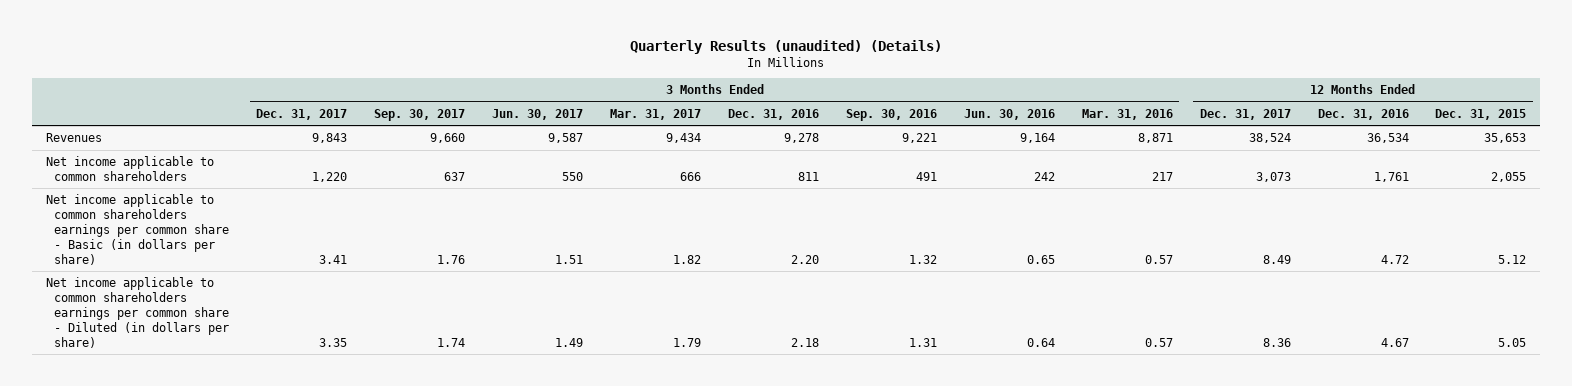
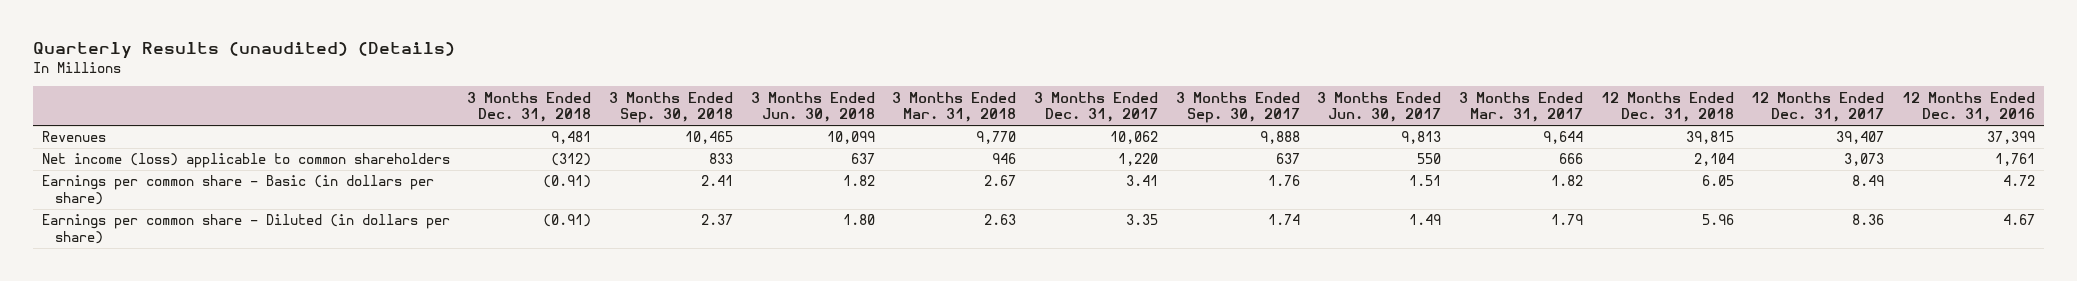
- | 3 Months Ended Dec. 31, 2017 | 3 Months Ended Sep. 30, 2017 | 3 Months Ended Jun. 30, 2017 | 3 Months Ended Mar. 31, 2017 | 3 Months Ended Dec. 31, 2016 | 3 Months Ended Sep. 30, 2016 | 3 Months Ended Jun. 30, 2016 | 3 Months Ended Mar. 31, 2016 | 12 Months Ended Dec. 31, 2017 | 12 Months Ended Dec. 31, 2016 | 12 Months Ended Dec. 31, 2015
+ | 3 Months Ended Dec. 31, 2018 | 3 Months Ended Sep. 30, 2018 | 3 Months Ended Jun. 30, 2018 | 3 Months Ended Mar. 31, 2018 | 3 Months Ended Dec. 31, 2017 | 3 Months Ended Sep. 30, 2017 | 3 Months Ended Jun. 30, 2017 | 3 Months Ended Mar. 31, 2017 | 12 Months Ended Dec. 31, 2018 | 12 Months Ended Dec. 31, 2017 | 12 Months Ended Dec. 31, 2016
- Revenues | 9,843 | 9,660 | 9,587 | 9,434 | 9,278 | 9,221 | 9,164 | 8,871 | 38,524 | 36,534 | 35,653
- Net income applicable to common shareholders | 1,220 | 637 | 550 | 666 | 811 | 491 | 242 | 217 | 3,073 | 1,761 | 2,055
- Net income applicable to common shareholders earnings per common share - Basic (in dollars per share) | 3.41 | 1.76 | 1.51 | 1.82 | 2.20 | 1.32 | 0.65 | 0.57 | 8.49 | 4.72 | 5.12
- Net income applicable to common shareholders earnings per common share - Diluted (in dollars per share) | 3.35 | 1.74 | 1.49 | 1.79 | 2.18 | 1.31 | 0.64 | 0.57 | 8.36 | 4.67 | 5.05
+ Revenues | 9,481 | 10,465 | 10,099 | 9,770 | 10,062 | 9,888 | 9,813 | 9,644 | 39,815 | 39,407 | 37,399
+ Net income (loss) applicable to common shareholders | (312) | 833 | 637 | 946 | 1,220 | 637 | 550 | 666 | 2,104 | 3,073 | 1,761
+ Earnings per common share - Basic (in dollars per share) | (0.91) | 2.41 | 1.82 | 2.67 | 3.41 | 1.76 | 1.51 | 1.82 | 6.05 | 8.49 | 4.72
+ Earnings per common share - Diluted (in dollars per share) | (0.91) | 2.37 | 1.80 | 2.63 | 3.35 | 1.74 | 1.49 | 1.79 | 5.96 | 8.36 | 4.67

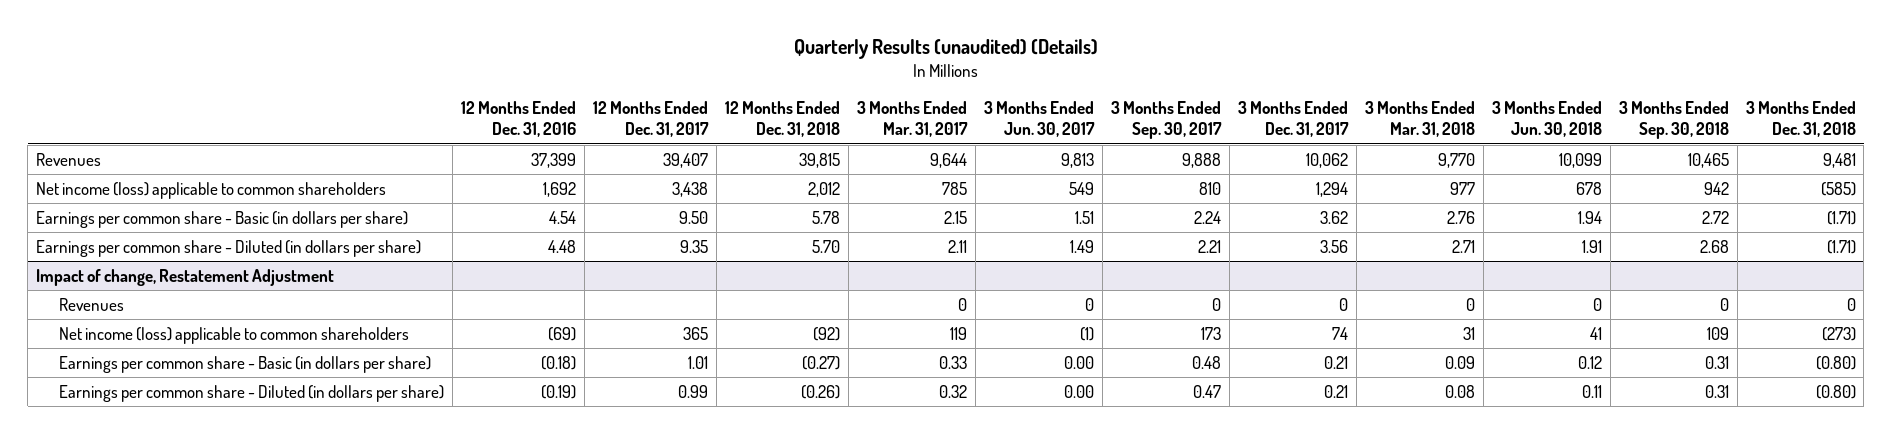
- | 3 Months Ended Dec. 31, 2018 | 3 Months Ended Sep. 30, 2018 | 3 Months Ended Jun. 30, 2018 | 3 Months Ended Mar. 31, 2018 | 3 Months Ended Dec. 31, 2017 | 3 Months Ended Sep. 30, 2017 | 3 Months Ended Jun. 30, 2017 | 3 Months Ended Mar. 31, 2017 | 12 Months Ended Dec. 31, 2018 | 12 Months Ended Dec. 31, 2017 | 12 Months Ended Dec. 31, 2016
+ | 12 Months Ended Dec. 31, 2016 | 12 Months Ended Dec. 31, 2017 | 12 Months Ended Dec. 31, 2018 | 3 Months Ended Mar. 31, 2017 | 3 Months Ended Jun. 30, 2017 | 3 Months Ended Sep. 30, 2017 | 3 Months Ended Dec. 31, 2017 | 3 Months Ended Mar. 31, 2018 | 3 Months Ended Jun. 30, 2018 | 3 Months Ended Sep. 30, 2018 | 3 Months Ended Dec. 31, 2018
- Net income (loss) applicable to common shareholders | (312) | 833 | 637 | 946 | 1,220 | 637 | 550 | 666 | 2,104 | 3,073 | 1,761
- Earnings per common share - Basic (in dollars per share) | (0.91) | 2.41 | 1.82 | 2.67 | 3.41 | 1.76 | 1.51 | 1.82 | 6.05 | 8.49 | 4.72
- Earnings per common share - Diluted (in dollars per share) | (0.91) | 2.37 | 1.80 | 2.63 | 3.35 | 1.74 | 1.49 | 1.79 | 5.96 | 8.36 | 4.67
+ Net income (loss) applicable to common shareholders | 1,692 | 3,438 | 2,012 | 785 | 549 | 810 | 1,294 | 977 | 678 | 942 | (585)
+ Earnings per common share - Basic (in dollars per share) | 4.54 | 9.50 | 5.78 | 2.15 | 1.51 | 2.24 | 3.62 | 2.76 | 1.94 | 2.72 | (1.71)
+ Earnings per common share - Diluted (in dollars per share) | 4.48 | 9.35 | 5.70 | 2.11 | 1.49 | 2.21 | 3.56 | 2.71 | 1.91 | 2.68 | (1.71)
+ Impact of change, Restatement Adjustment
+ Revenues | | | | 0 | 0 | 0 | 0 | 0 | 0 | 0 | 0
+ Net income (loss) applicable to common shareholders | (69) | 365 | (92) | 119 | (1) | 173 | 74 | 31 | 41 | 109 | (273)
+ Earnings per common share - Basic (in dollars per share) | (0.18) | 1.01 | (0.27) | 0.33 | 0.00 | 0.48 | 0.21 | 0.09 | 0.12 | 0.31 | (0.80)
+ Earnings per common share - Diluted (in dollars per share) | (0.19) | 0.99 | (0.26) | 0.32 | 0.00 | 0.47 | 0.21 | 0.08 | 0.11 | 0.31 | (0.80)

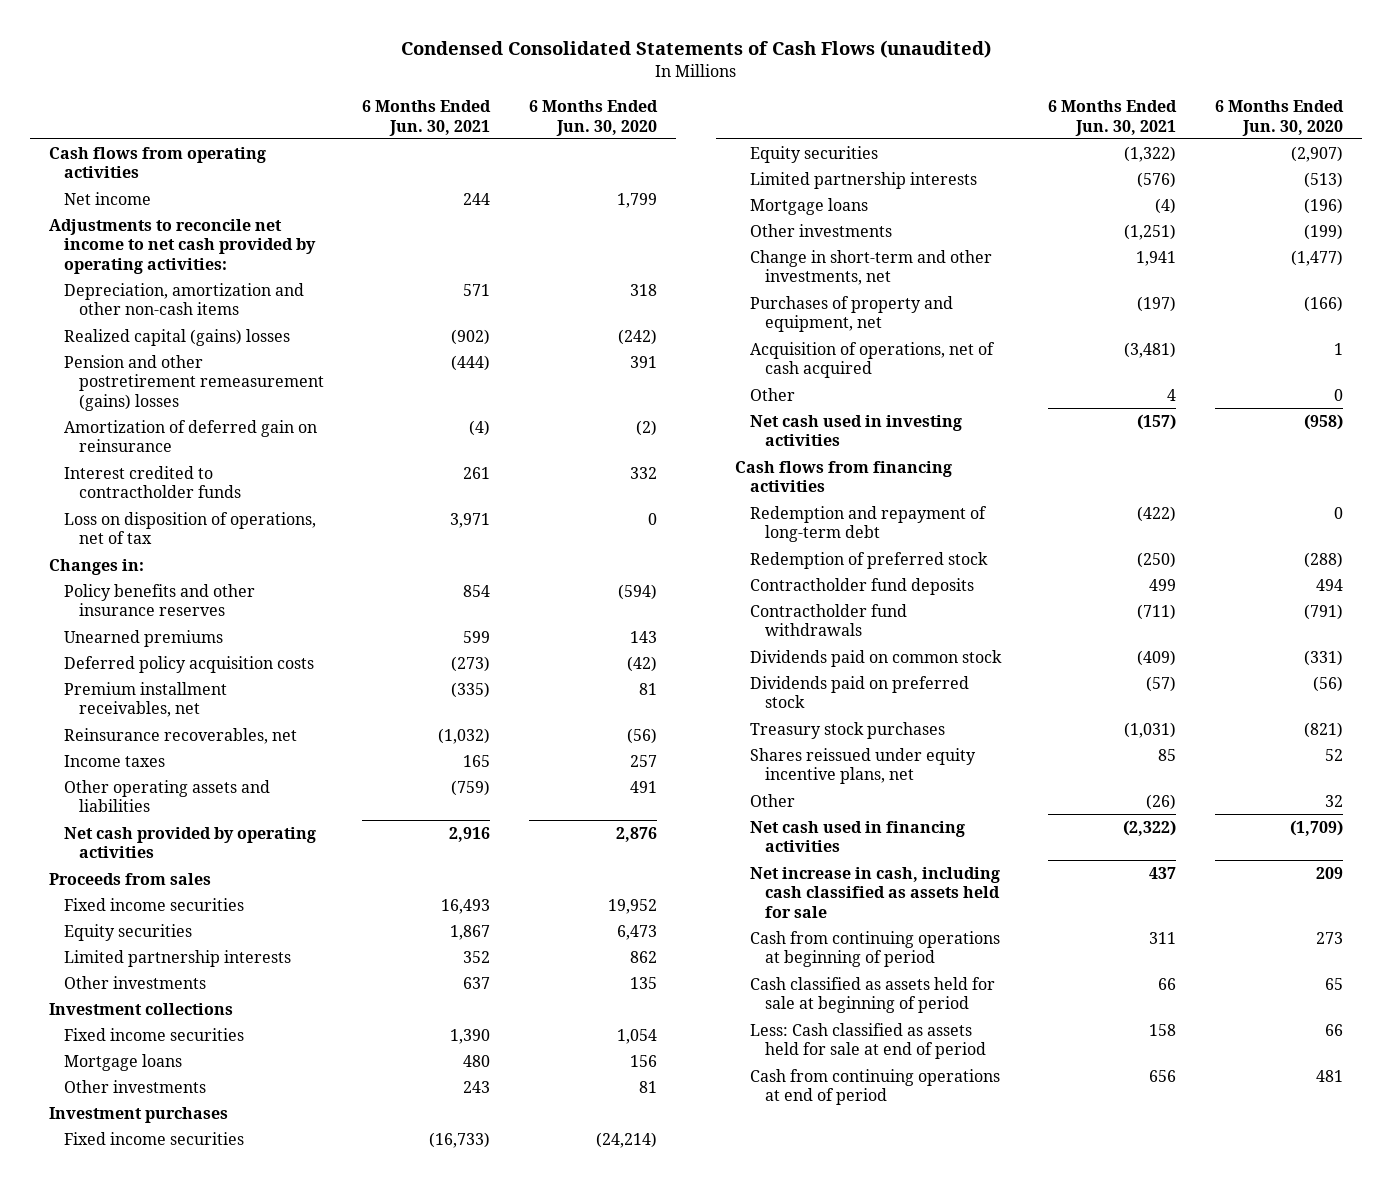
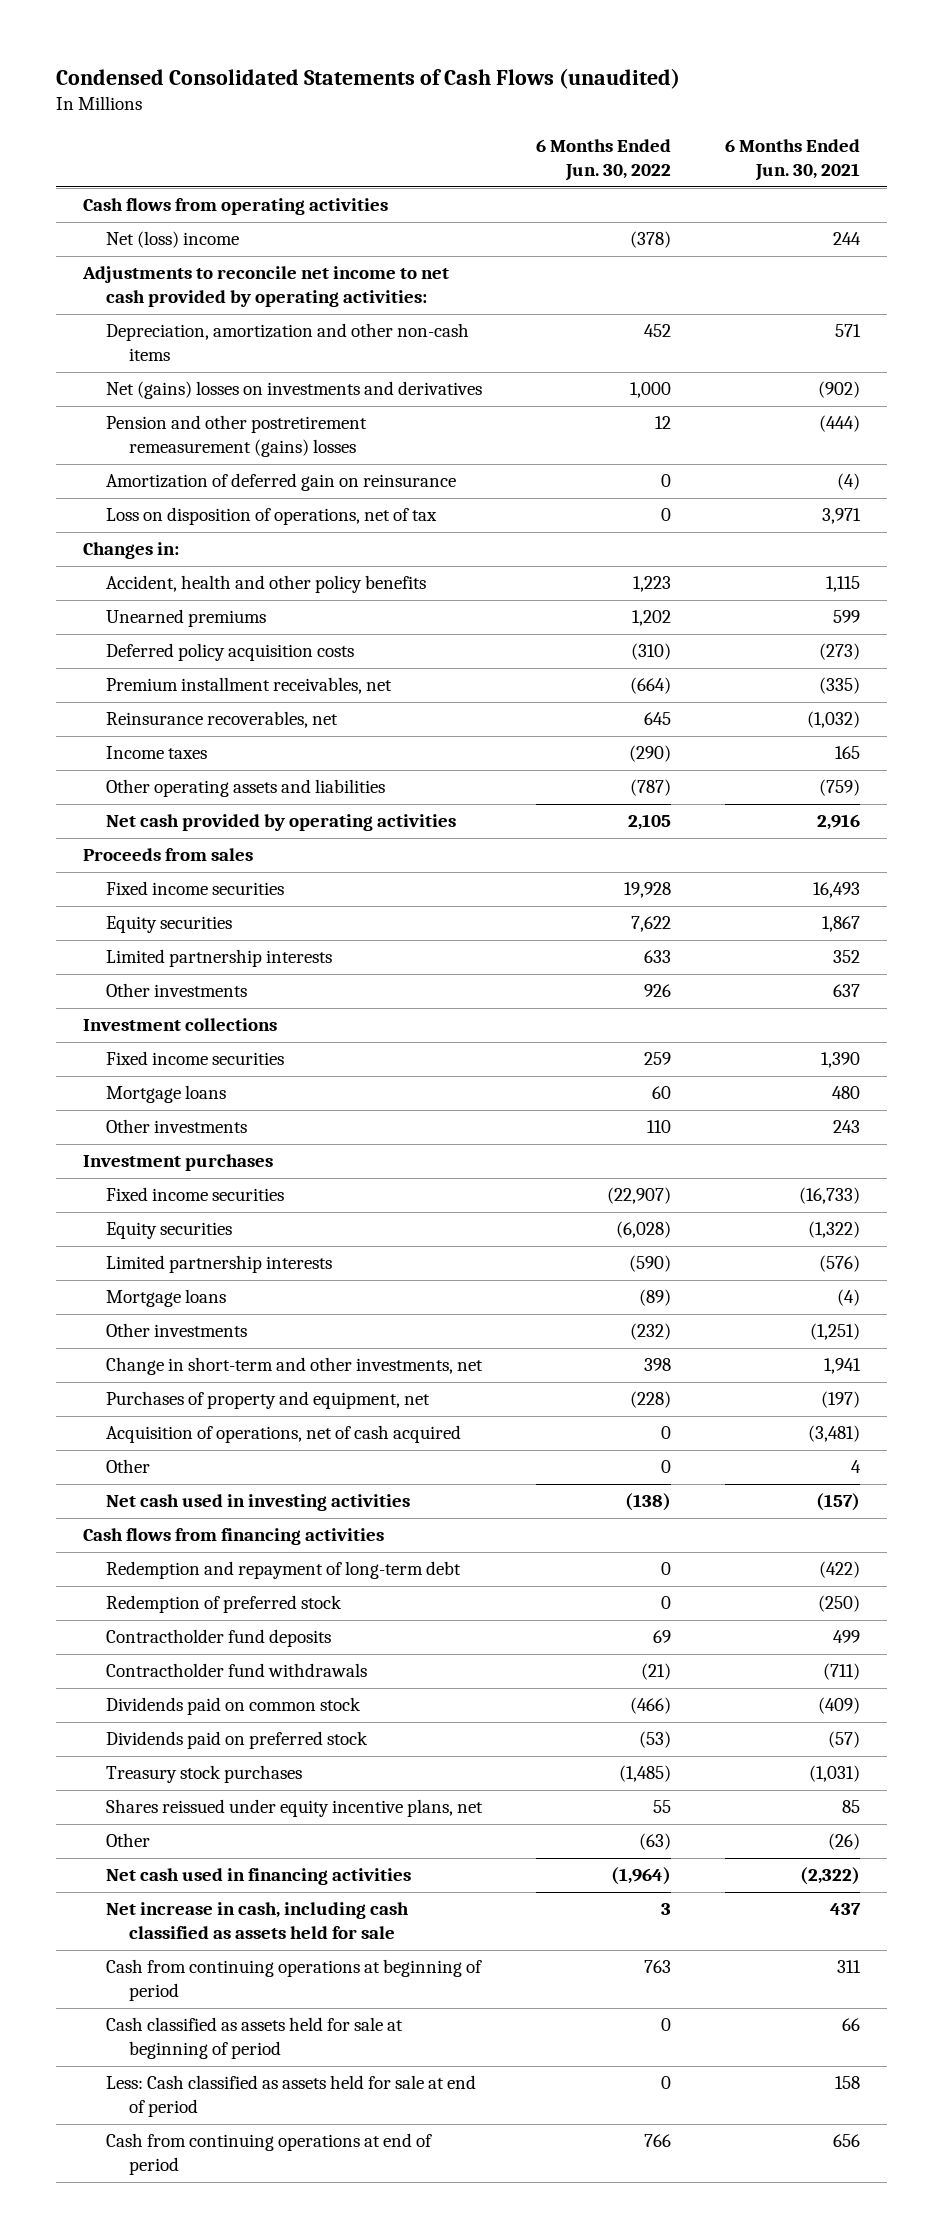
- | 6 Months Ended Jun. 30, 2021 | 6 Months Ended Jun. 30, 2020
+ | 6 Months Ended Jun. 30, 2022 | 6 Months Ended Jun. 30, 2021
- Net income | 244 | 1,799
+ Net (loss) income | (378) | 244
- Realized capital (gains) losses | (902) | (242)
+ Net (gains) losses on investments and derivatives | 1,000 | (902)
- Interest credited to contractholder funds | 261 | 332
- Policy benefits and other insurance reserves | 854 | (594)
+ Accident, health and other policy benefits | 1,223 | 1,115

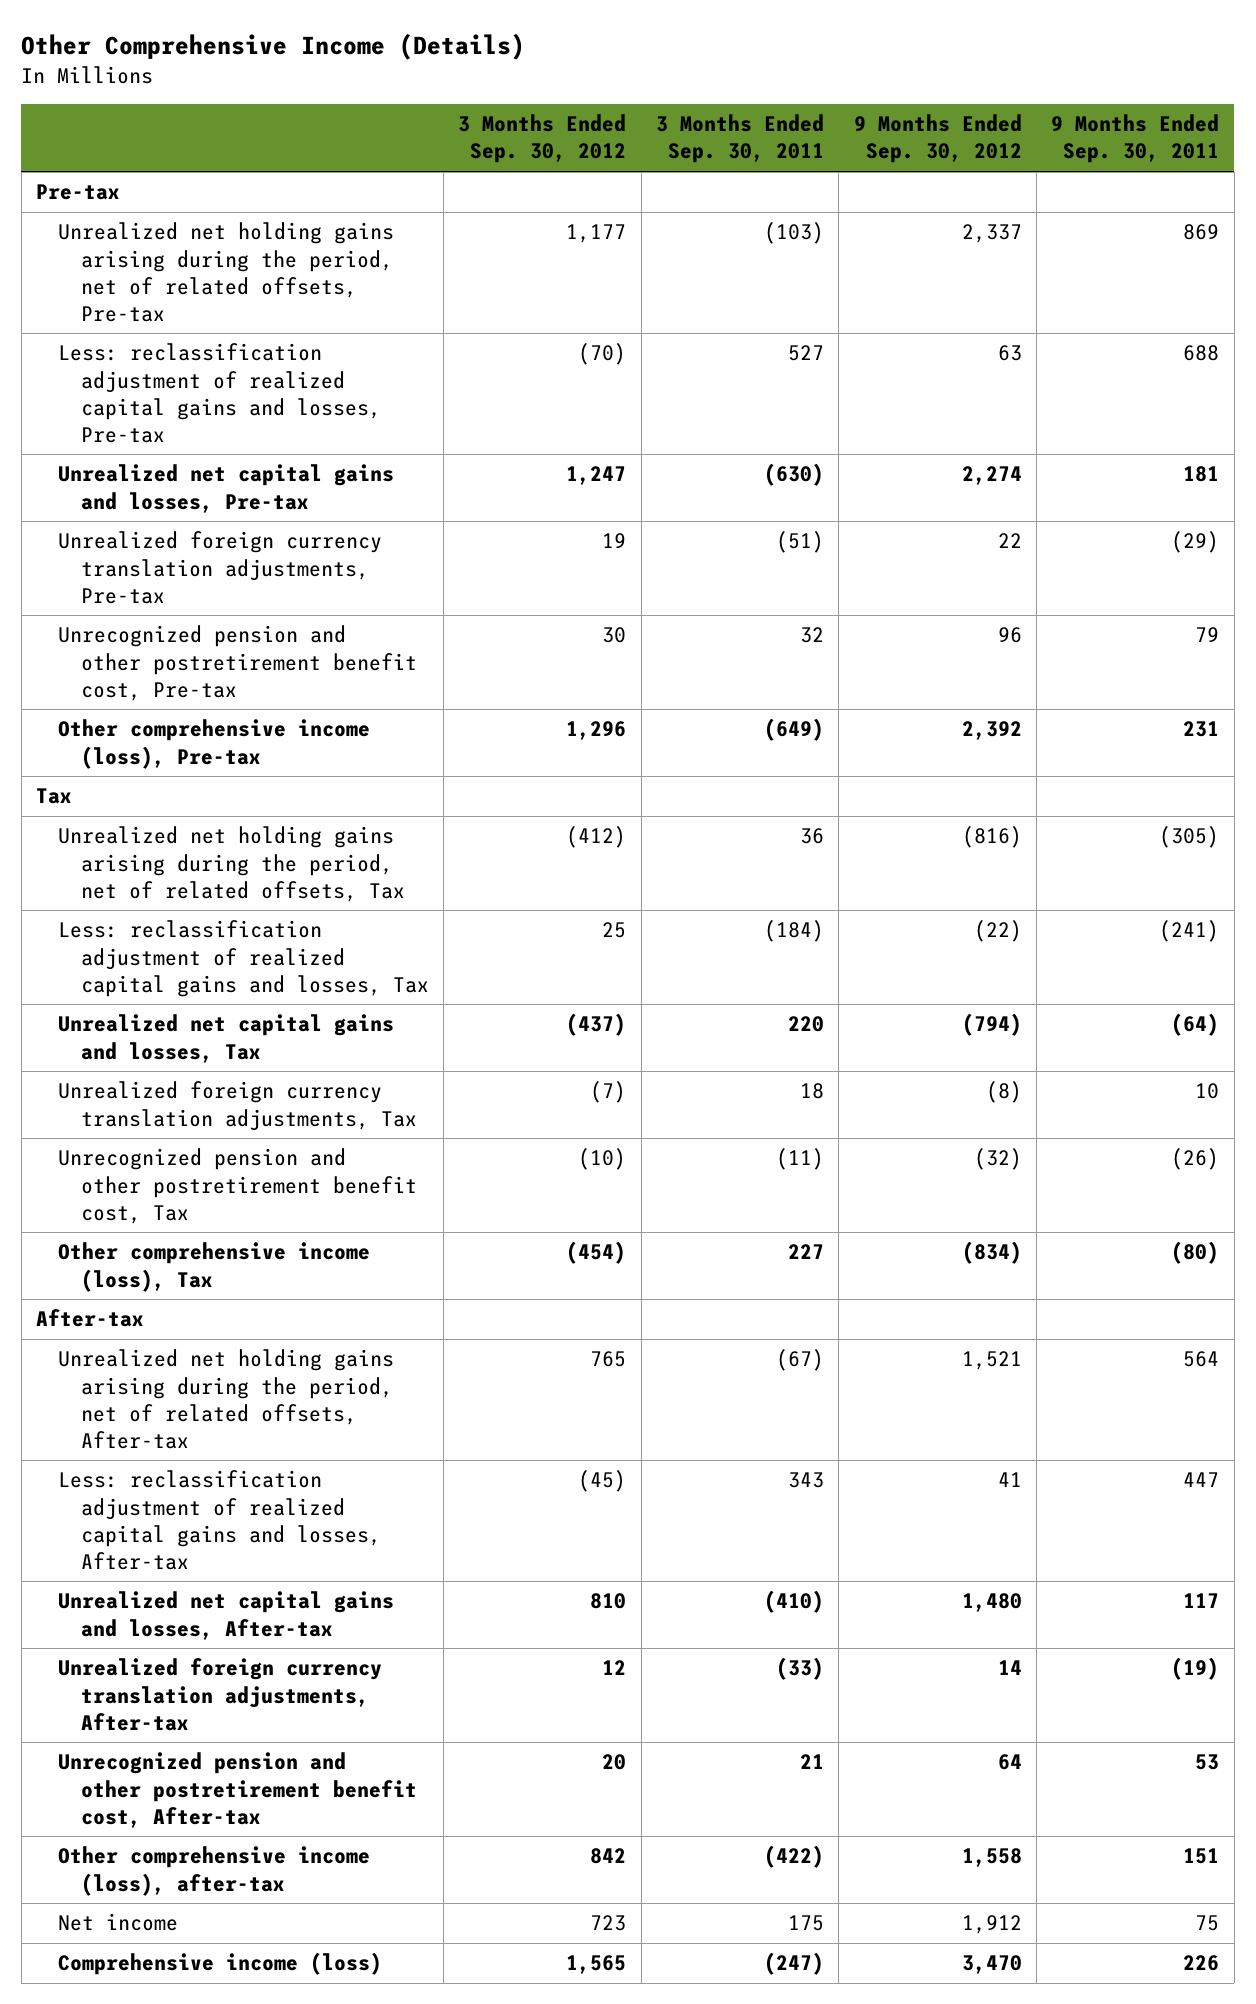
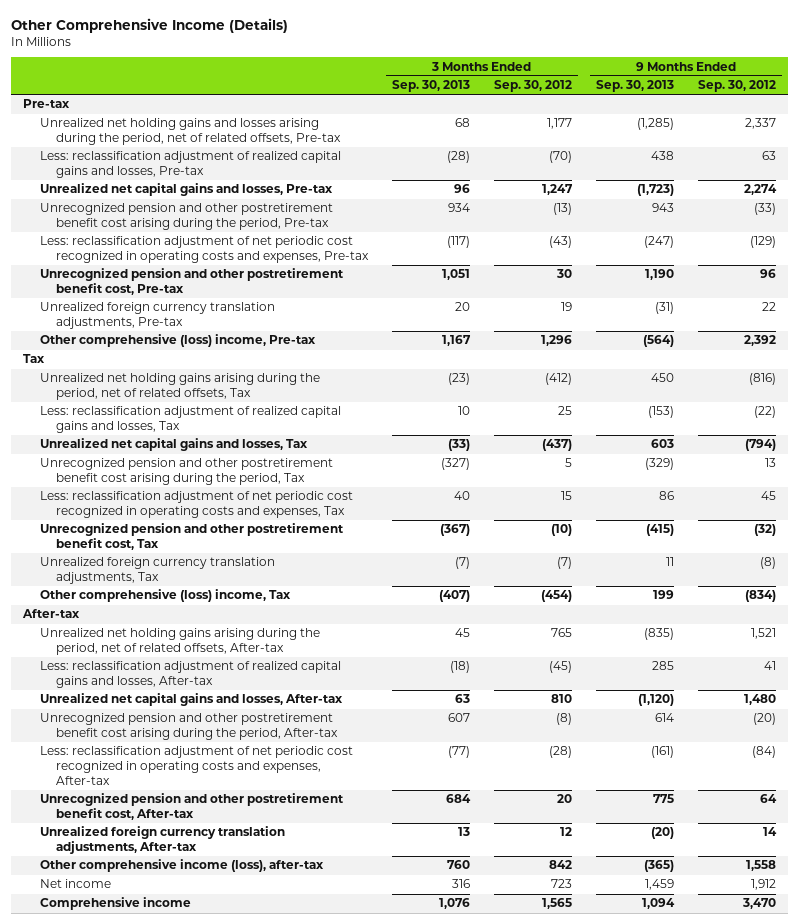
- | 3 Months Ended Sep. 30, 2012 | 3 Months Ended Sep. 30, 2011 | 9 Months Ended Sep. 30, 2012 | 9 Months Ended Sep. 30, 2011
+ | 3 Months Ended Sep. 30, 2013 | 3 Months Ended Sep. 30, 2012 | 9 Months Ended Sep. 30, 2013 | 9 Months Ended Sep. 30, 2012
- Unrealized net holding gains arising during the period, net of related offsets, Pre-tax | 1,177 | (103) | 2,337 | 869
+ Unrealized net holding gains and losses arising during the period, net of related offsets, Pre-tax | 68 | 1,177 | (1,285) | 2,337
+ Unrecognized pension and other postretirement benefit cost arising during the period, Pre-tax | 934 | (13) | 943 | (33)
+ Less: reclassification adjustment of net periodic cost recognized in operating costs and expenses, Pre-tax | (117) | (43) | (247) | (129)
- Other comprehensive income (loss), Pre-tax | 1,296 | (649) | 2,392 | 231
moved down: Unrealized foreign currency translation adjustments, Pre-tax | 20 | 19 | (31) | 22
+ Other comprehensive (loss) income, Pre-tax | 1,167 | 1,296 | (564) | 2,392
+ Unrecognized pension and other postretirement benefit cost arising during the period, Tax | (327) | 5 | (329) | 13
+ Less: reclassification adjustment of net periodic cost recognized in operating costs and expenses, Tax | 40 | 15 | 86 | 45
- Other comprehensive income (loss), Tax | (454) | 227 | (834) | (80)
moved down: Unrealized foreign currency translation adjustments, Tax | (7) | (7) | 11 | (8)
+ Other comprehensive (loss) income, Tax | (407) | (454) | 199 | (834)
+ Unrecognized pension and other postretirement benefit cost arising during the period, After-tax | 607 | (8) | 614 | (20)
+ Less: reclassification adjustment of net periodic cost recognized in operating costs and expenses, After-tax | (77) | (28) | (161) | (84)
moved down: Unrealized foreign currency translation adjustments, After-tax | 13 | 12 | (20) | 14
- Comprehensive income (loss) | 1,565 | (247) | 3,470 | 226
+ Comprehensive income | 1,076 | 1,565 | 1,094 | 3,470

